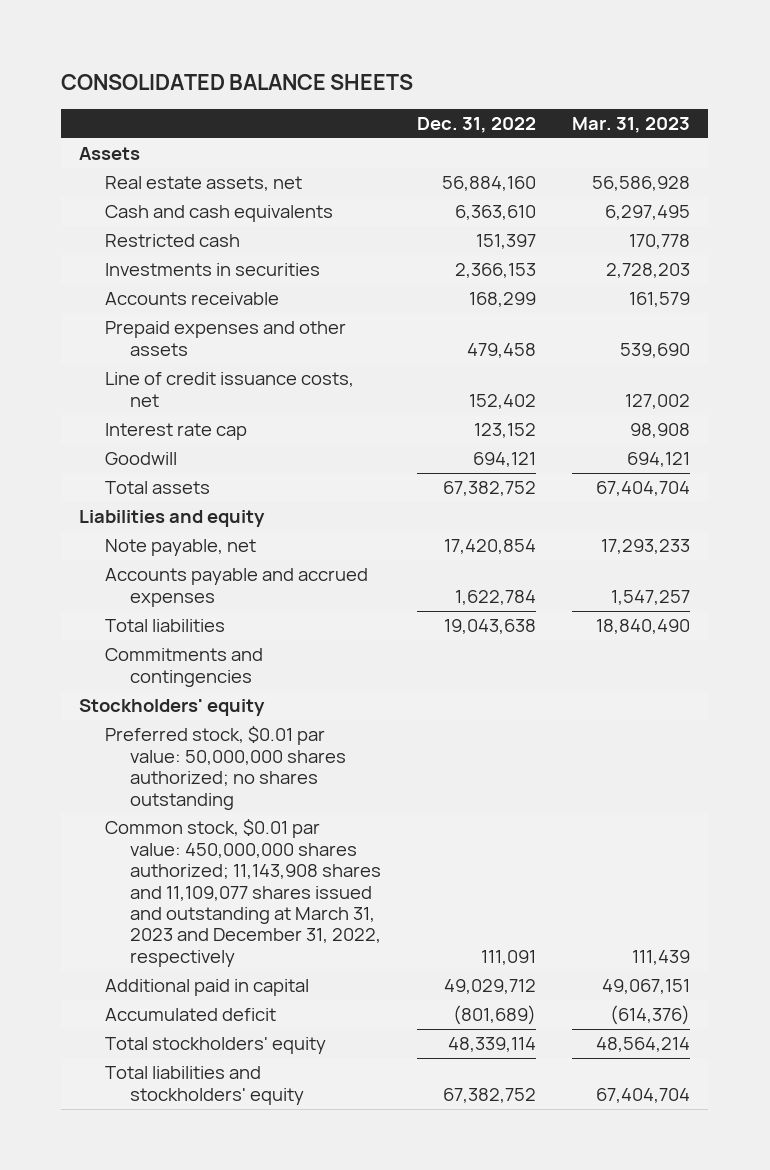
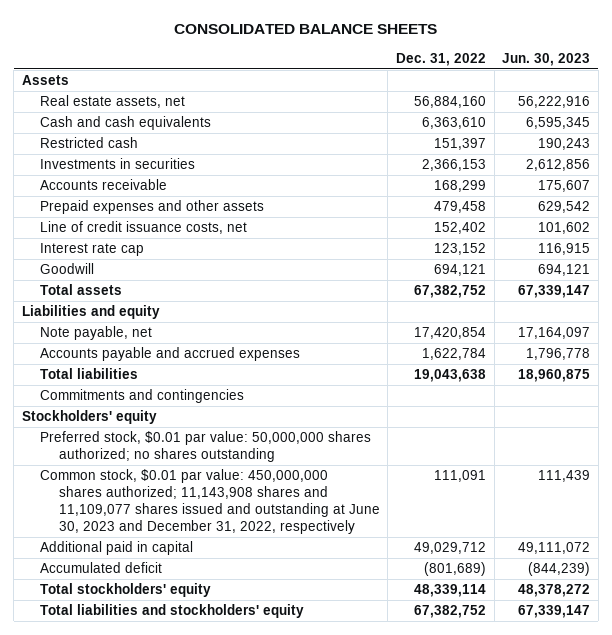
- | Dec. 31, 2022 | Mar. 31, 2023
+ | Dec. 31, 2022 | Jun. 30, 2023
- Common stock, $0.01 par value: 450,000,000 shares authorized; 11,143,908 shares and 11,109,077 shares issued and outstanding at March 31, 2023 and December 31, 2022, respectively | 111,091 | 111,439
+ Common stock, $0.01 par value: 450,000,000 shares authorized; 11,143,908 shares and 11,109,077 shares issued and outstanding at June 30, 2023 and December 31, 2022, respectively | 111,091 | 111,439

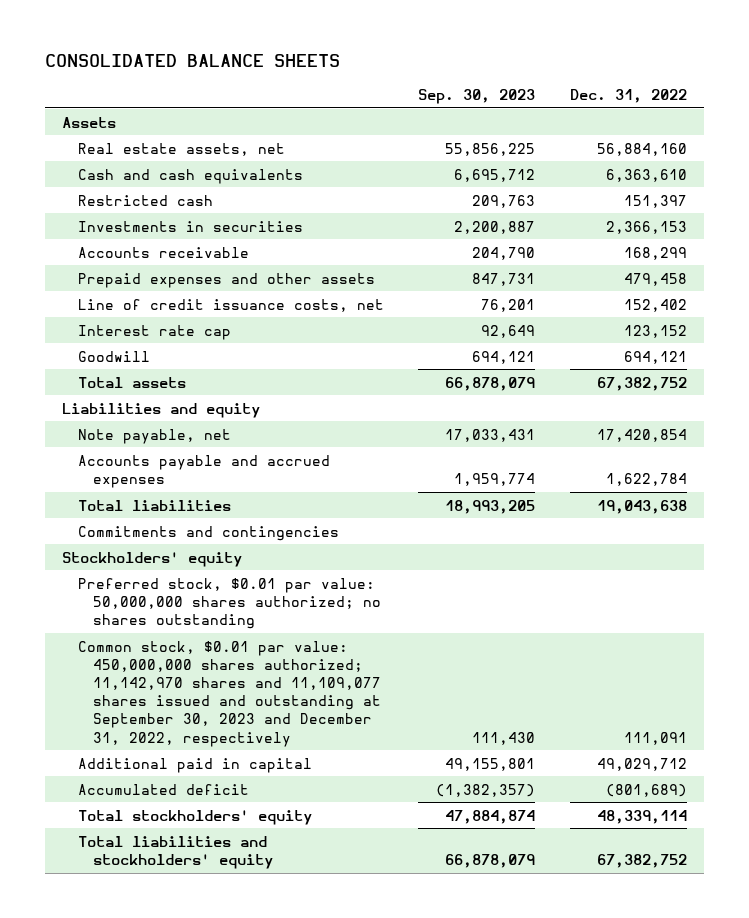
- | Dec. 31, 2022 | Jun. 30, 2023
+ | Sep. 30, 2023 | Dec. 31, 2022
- Common stock, $0.01 par value: 450,000,000 shares authorized; 11,143,908 shares and 11,109,077 shares issued and outstanding at June 30, 2023 and December 31, 2022, respectively | 111,091 | 111,439
+ Common stock, $0.01 par value: 450,000,000 shares authorized; 11,142,970 shares and 11,109,077 shares issued and outstanding at September 30, 2023 and December 31, 2022, respectively | 111,430 | 111,091

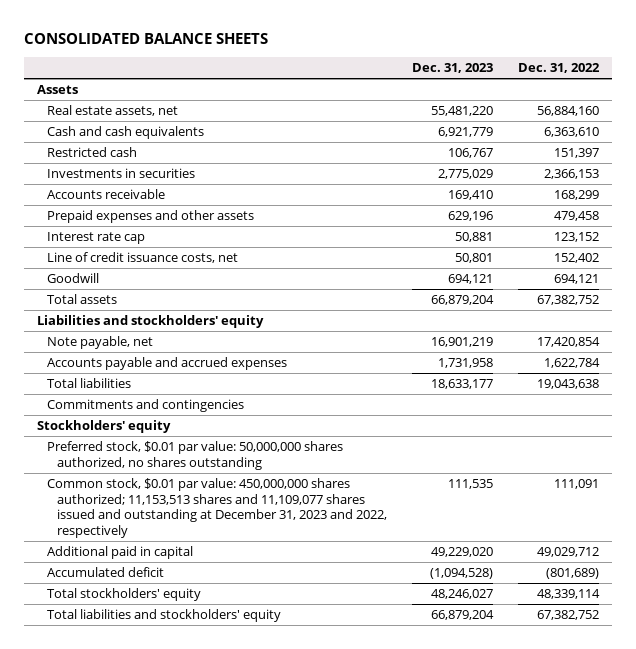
- | Sep. 30, 2023 | Dec. 31, 2022
+ | Dec. 31, 2023 | Dec. 31, 2022
moved down: Line of credit issuance costs, net | 50,801 | 152,402
- Liabilities and equity
+ Liabilities and stockholders' equity
- Preferred stock, $0.01 par value: 50,000,000 shares authorized; no shares outstanding
- Common stock, $0.01 par value: 450,000,000 shares authorized; 11,142,970 shares and 11,109,077 shares issued and outstanding at September 30, 2023 and December 31, 2022, respectively | 111,430 | 111,091
+ Preferred stock, $0.01 par value: 50,000,000 shares authorized, no shares outstanding
+ Common stock, $0.01 par value: 450,000,000 shares authorized; 11,153,513 shares and 11,109,077 shares issued and outstanding at December 31, 2023 and 2022, respectively | 111,535 | 111,091

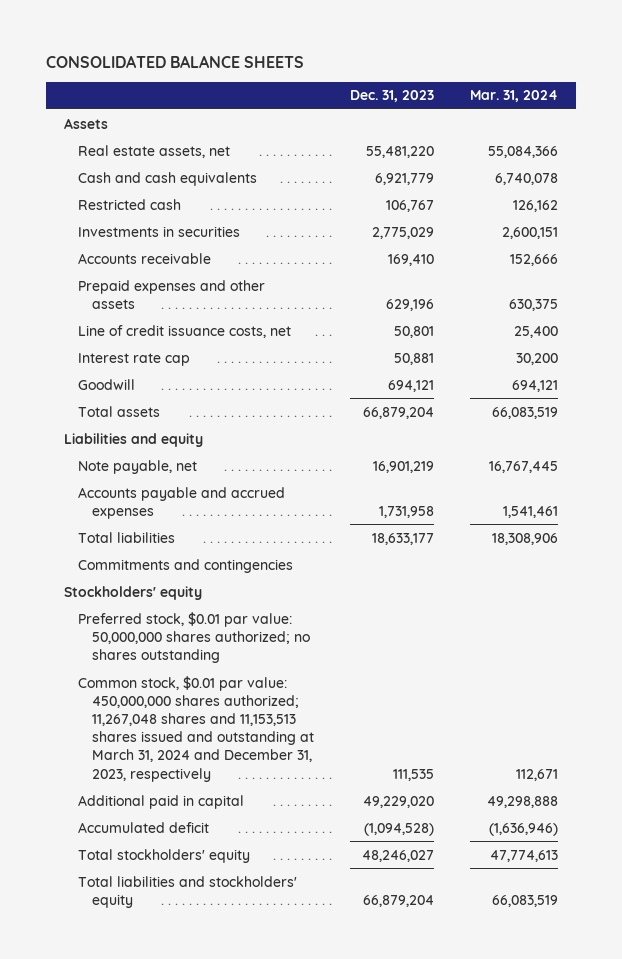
- | Dec. 31, 2023 | Dec. 31, 2022
+ | Dec. 31, 2023 | Mar. 31, 2024
moved down: Interest rate cap | 50,881 | 30,200
- Liabilities and stockholders' equity
+ Liabilities and equity
- Preferred stock, $0.01 par value: 50,000,000 shares authorized, no shares outstanding
- Common stock, $0.01 par value: 450,000,000 shares authorized; 11,153,513 shares and 11,109,077 shares issued and outstanding at December 31, 2023 and 2022, respectively | 111,535 | 111,091
+ Preferred stock, $0.01 par value: 50,000,000 shares authorized; no shares outstanding
+ Common stock, $0.01 par value: 450,000,000 shares authorized; 11,267,048 shares and 11,153,513 shares issued and outstanding at March 31, 2024 and December 31, 2023, respectively | 111,535 | 112,671

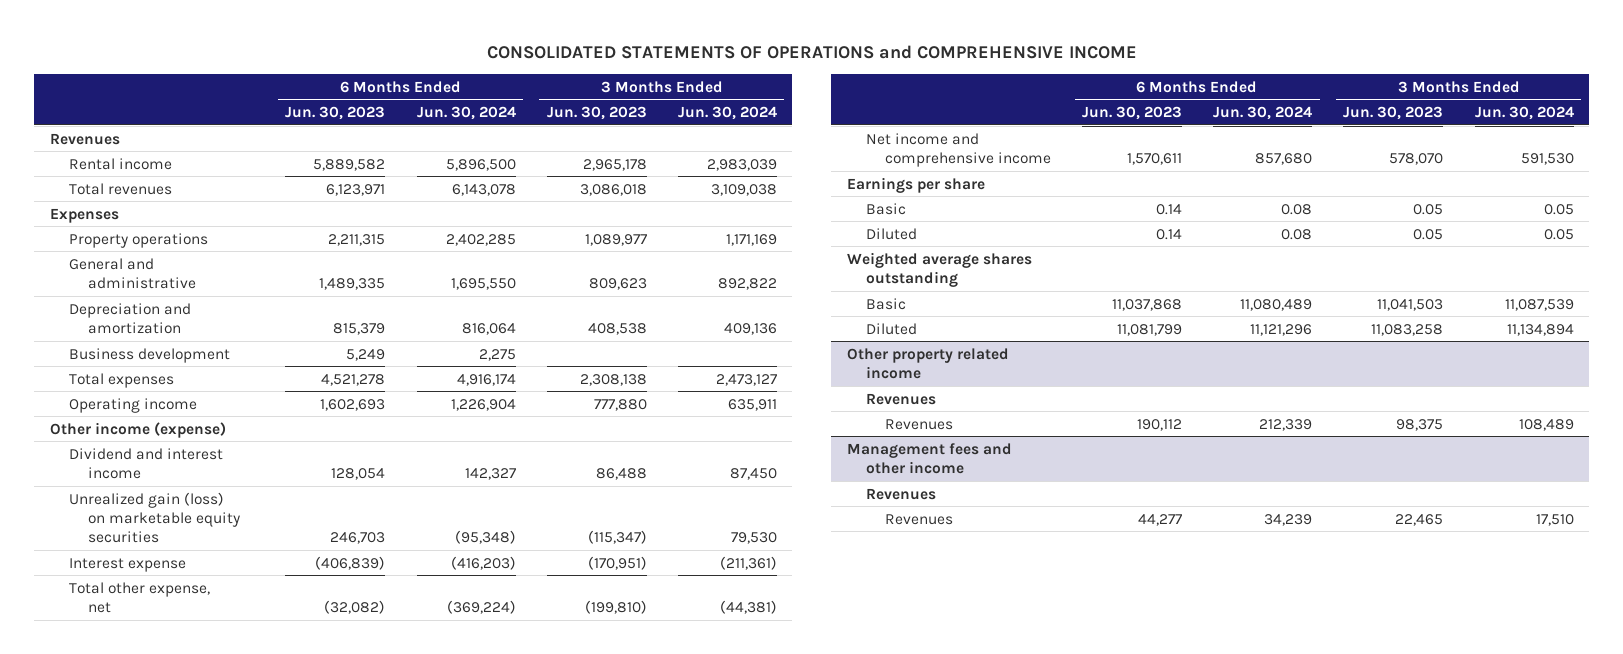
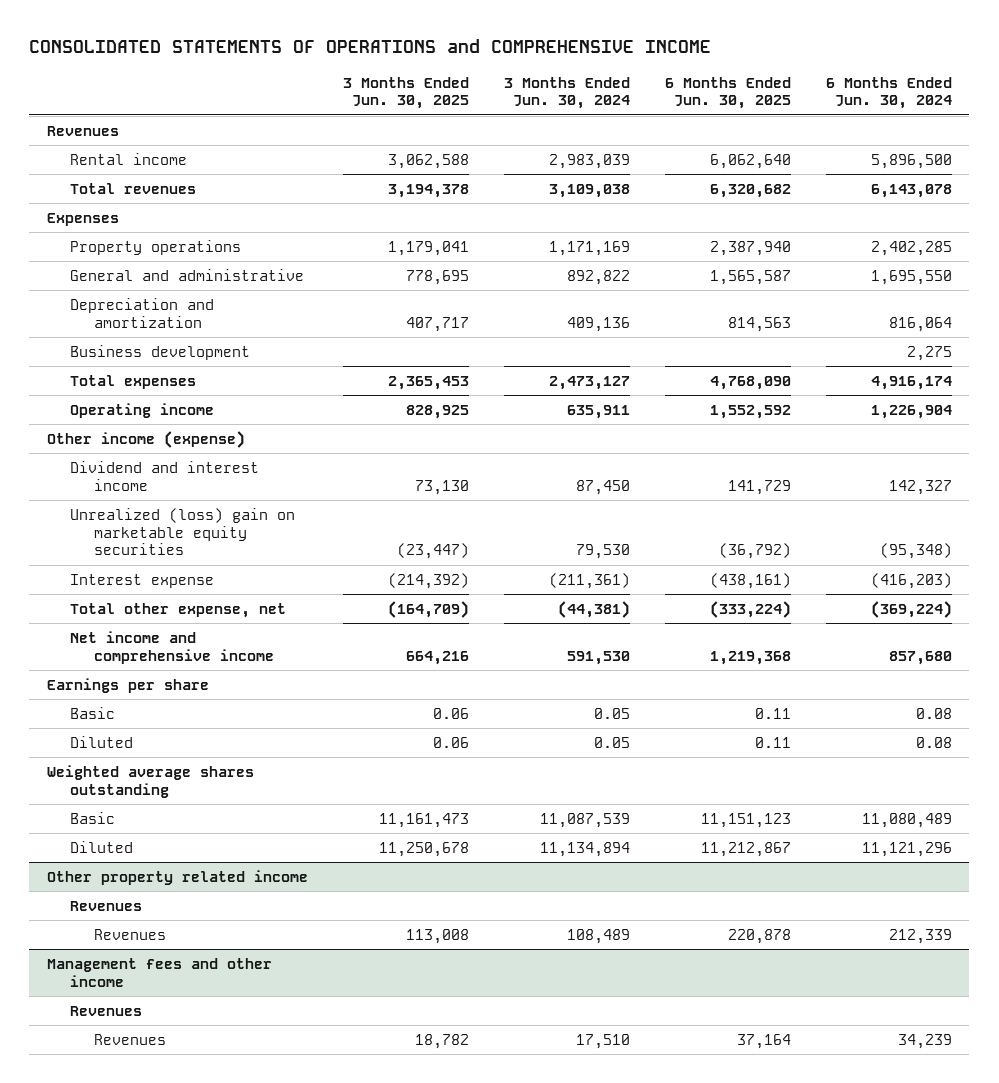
- | 6 Months Ended Jun. 30, 2023 | 6 Months Ended Jun. 30, 2024 | 3 Months Ended Jun. 30, 2023 | 3 Months Ended Jun. 30, 2024
+ | 3 Months Ended Jun. 30, 2025 | 3 Months Ended Jun. 30, 2024 | 6 Months Ended Jun. 30, 2025 | 6 Months Ended Jun. 30, 2024
- Unrealized gain (loss) on marketable equity securities | 246,703 | (95,348) | (115,347) | 79,530
+ Unrealized (loss) gain on marketable equity securities | (23,447) | 79,530 | (36,792) | (95,348)

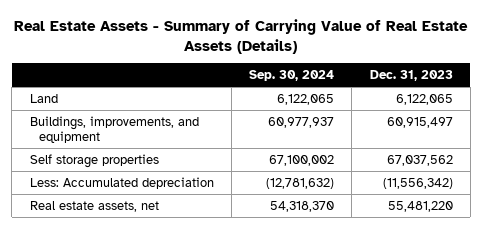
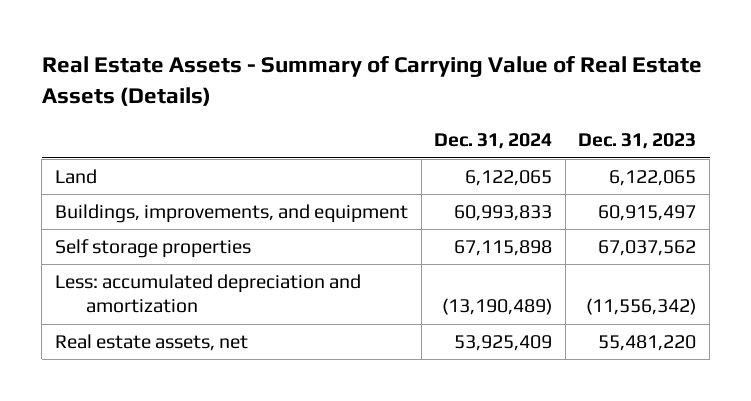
- | Sep. 30, 2024 | Dec. 31, 2023
+ | Dec. 31, 2024 | Dec. 31, 2023
- Less: Accumulated depreciation | (12,781,632) | (11,556,342)
+ Less: accumulated depreciation and amortization | (13,190,489) | (11,556,342)

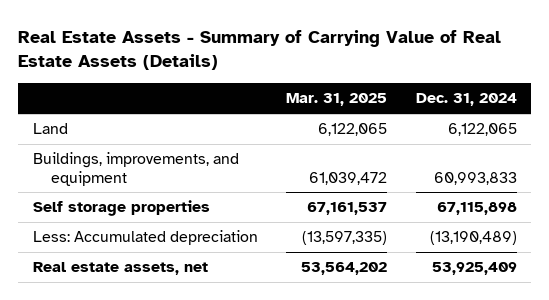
- | Dec. 31, 2024 | Dec. 31, 2023
+ | Mar. 31, 2025 | Dec. 31, 2024
- Less: accumulated depreciation and amortization | (13,190,489) | (11,556,342)
+ Less: Accumulated depreciation | (13,597,335) | (13,190,489)

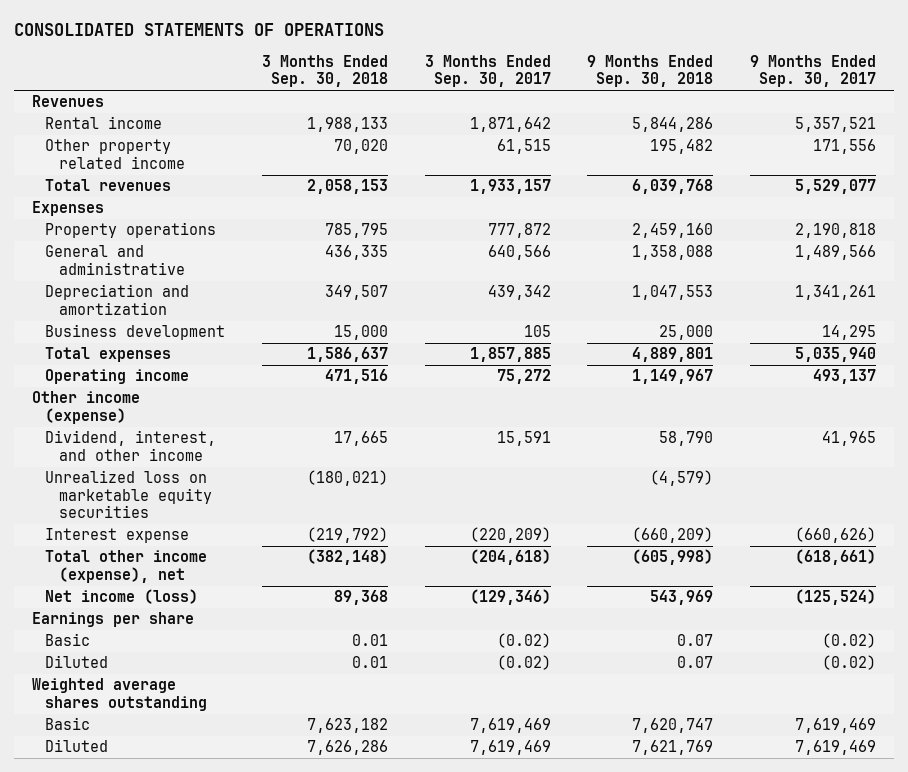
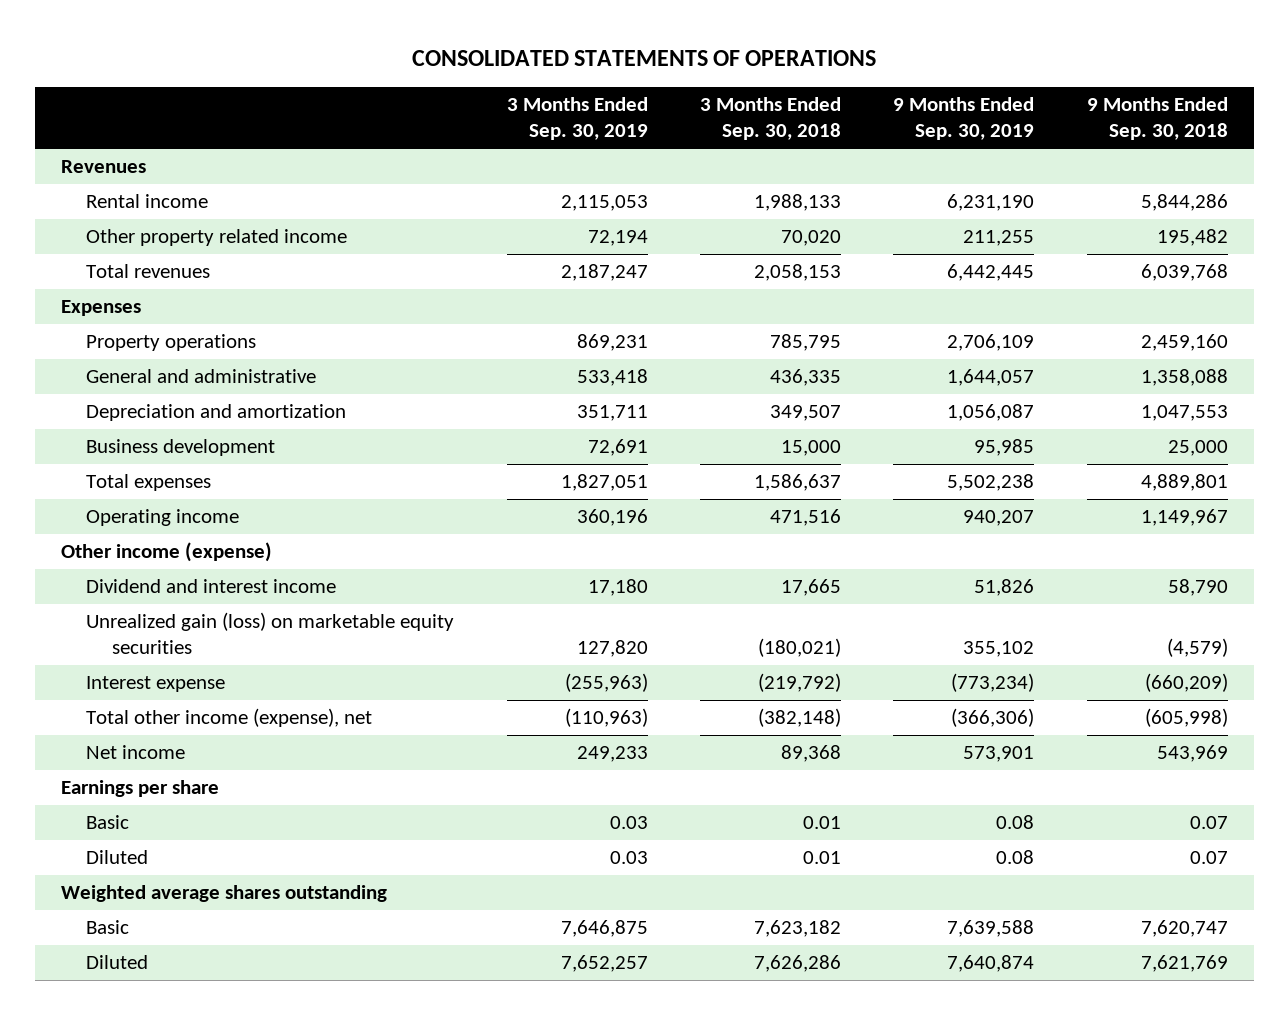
- | 3 Months Ended Sep. 30, 2018 | 3 Months Ended Sep. 30, 2017 | 9 Months Ended Sep. 30, 2018 | 9 Months Ended Sep. 30, 2017
+ | 3 Months Ended Sep. 30, 2019 | 3 Months Ended Sep. 30, 2018 | 9 Months Ended Sep. 30, 2019 | 9 Months Ended Sep. 30, 2018
- Dividend, interest, and other income | 17,665 | 15,591 | 58,790 | 41,965
- Unrealized loss on marketable equity securities | (180,021) | | (4,579) |
+ Dividend and interest income | 17,180 | 17,665 | 51,826 | 58,790
+ Unrealized gain (loss) on marketable equity securities | 127,820 | (180,021) | 355,102 | (4,579)
- Net income (loss) | 89,368 | (129,346) | 543,969 | (125,524)
+ Net income | 249,233 | 89,368 | 573,901 | 543,969

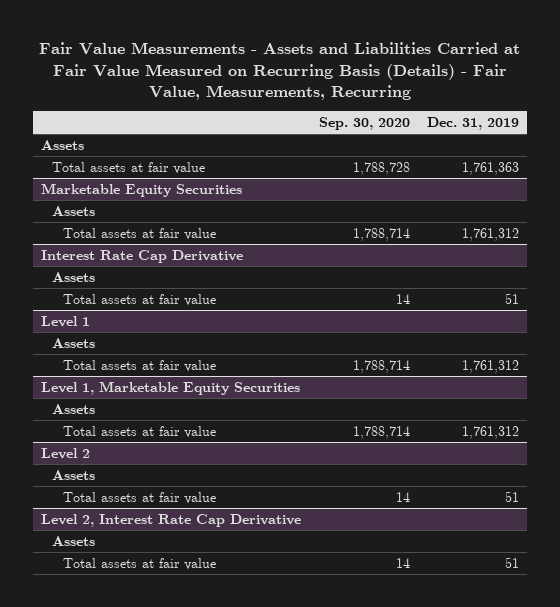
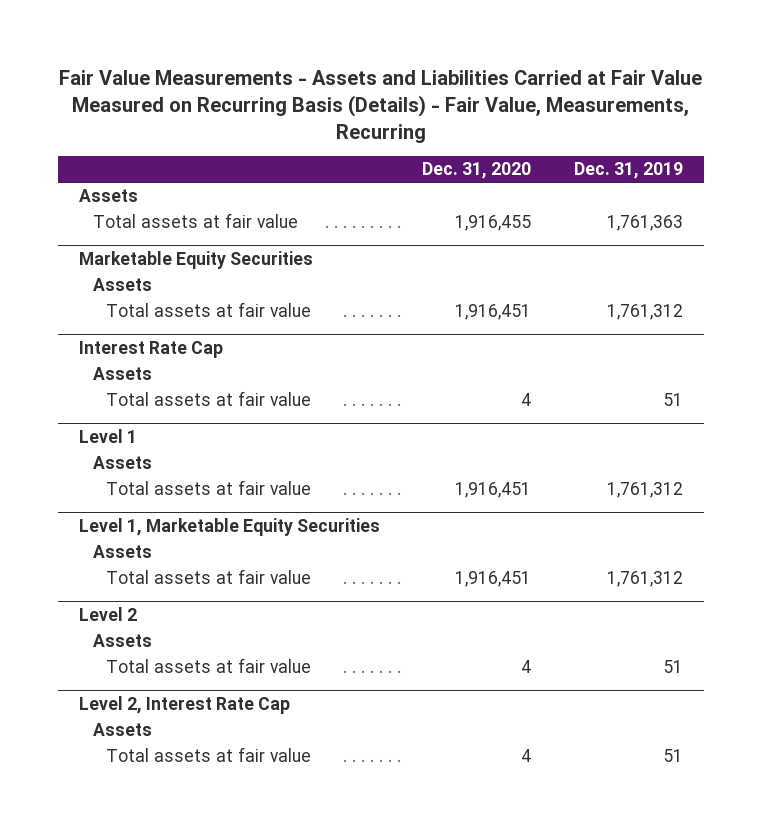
- | Sep. 30, 2020 | Dec. 31, 2019
+ | Dec. 31, 2020 | Dec. 31, 2019
- Interest Rate Cap Derivative
+ Interest Rate Cap
- Level 2, Interest Rate Cap Derivative
+ Level 2, Interest Rate Cap

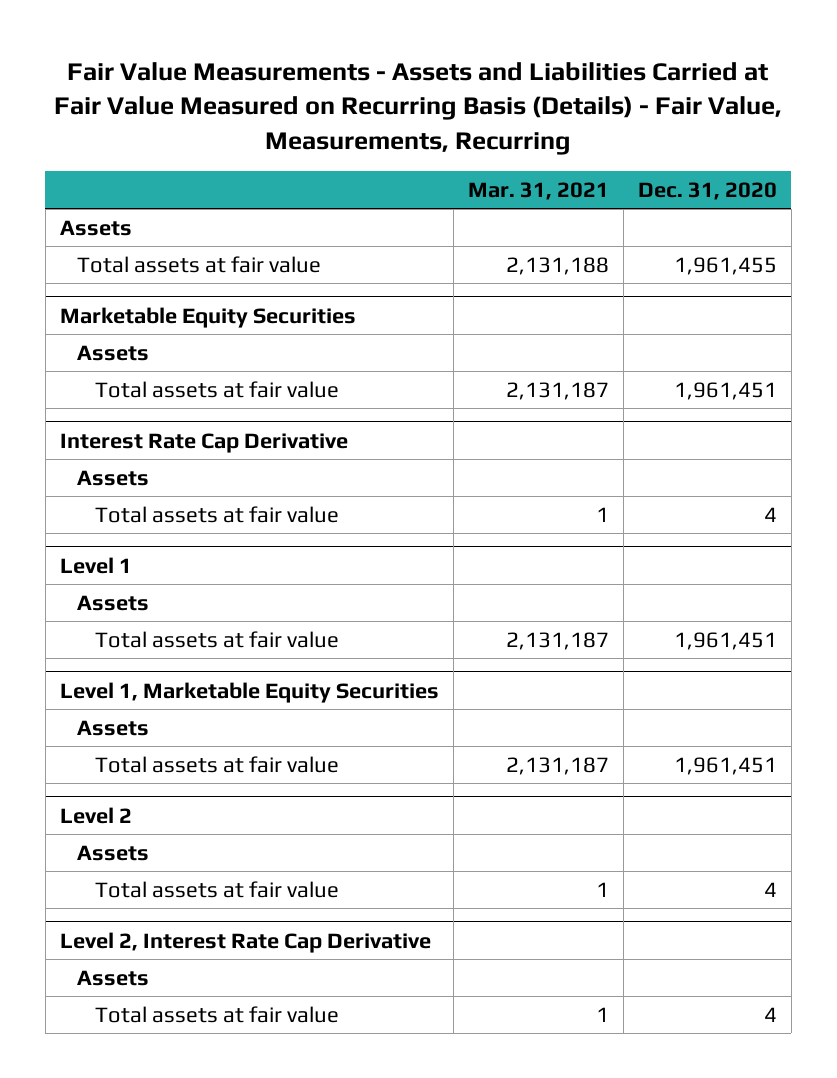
- | Dec. 31, 2020 | Dec. 31, 2019
+ | Mar. 31, 2021 | Dec. 31, 2020
- Total assets at fair value | 1,916,455 | 1,761,363
+ Total assets at fair value | 2,131,188 | 1,961,455
@ Marketable Equity Securities
- Total assets at fair value | 1,916,451 | 1,761,312
- Interest Rate Cap
@ Marketable Equity Securities
+ Total assets at fair value | 2,131,187 | 1,961,451
+ Interest Rate Cap Derivative
@ Level 1
- Total assets at fair value | 1,916,451 | 1,761,312
+ Total assets at fair value | 2,131,187 | 1,961,451
@ Level 1, Marketable Equity Securities
- Total assets at fair value | 1,916,451 | 1,761,312
+ Total assets at fair value | 2,131,187 | 1,961,451
- Level 2, Interest Rate Cap
+ Level 2, Interest Rate Cap Derivative

